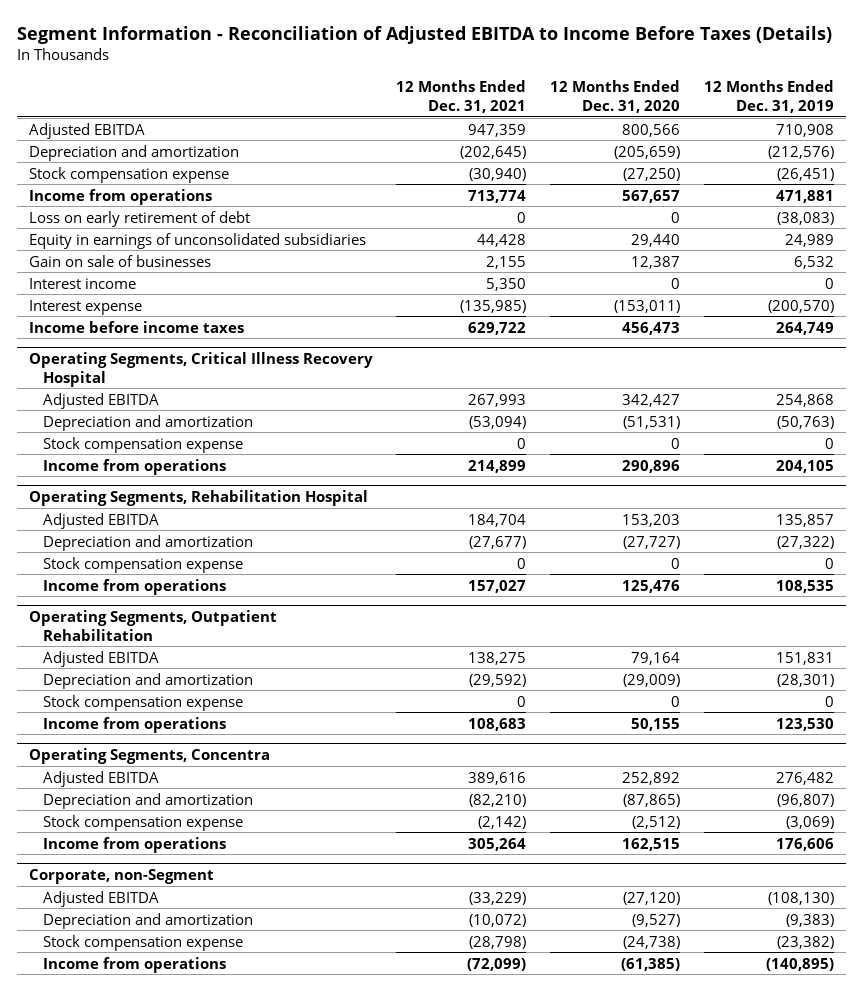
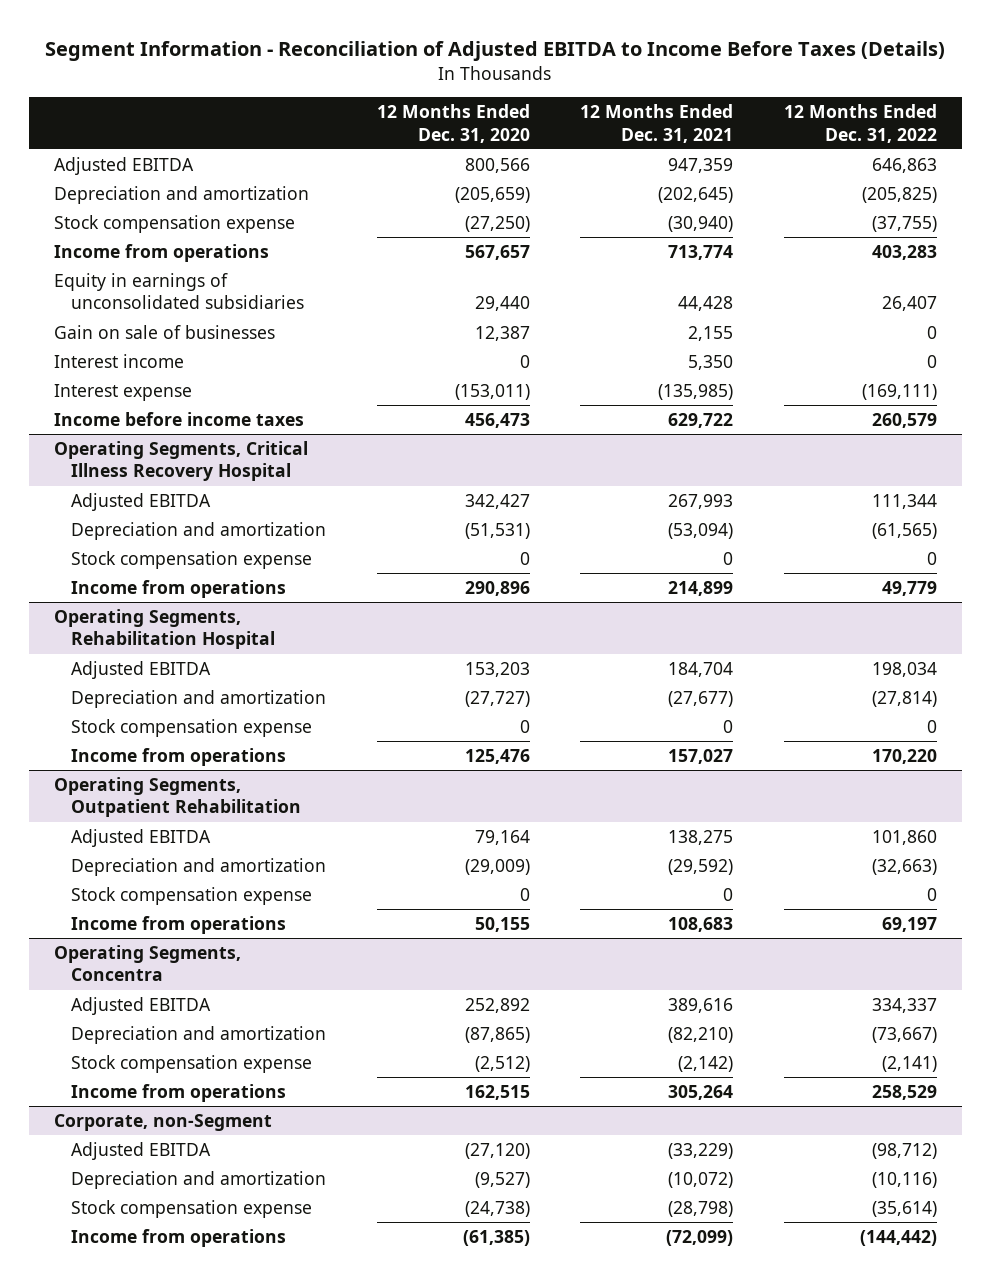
- | 12 Months Ended Dec. 31, 2021 | 12 Months Ended Dec. 31, 2020 | 12 Months Ended Dec. 31, 2019
+ | 12 Months Ended Dec. 31, 2020 | 12 Months Ended Dec. 31, 2021 | 12 Months Ended Dec. 31, 2022
- Loss on early retirement of debt | 0 | 0 | (38,083)

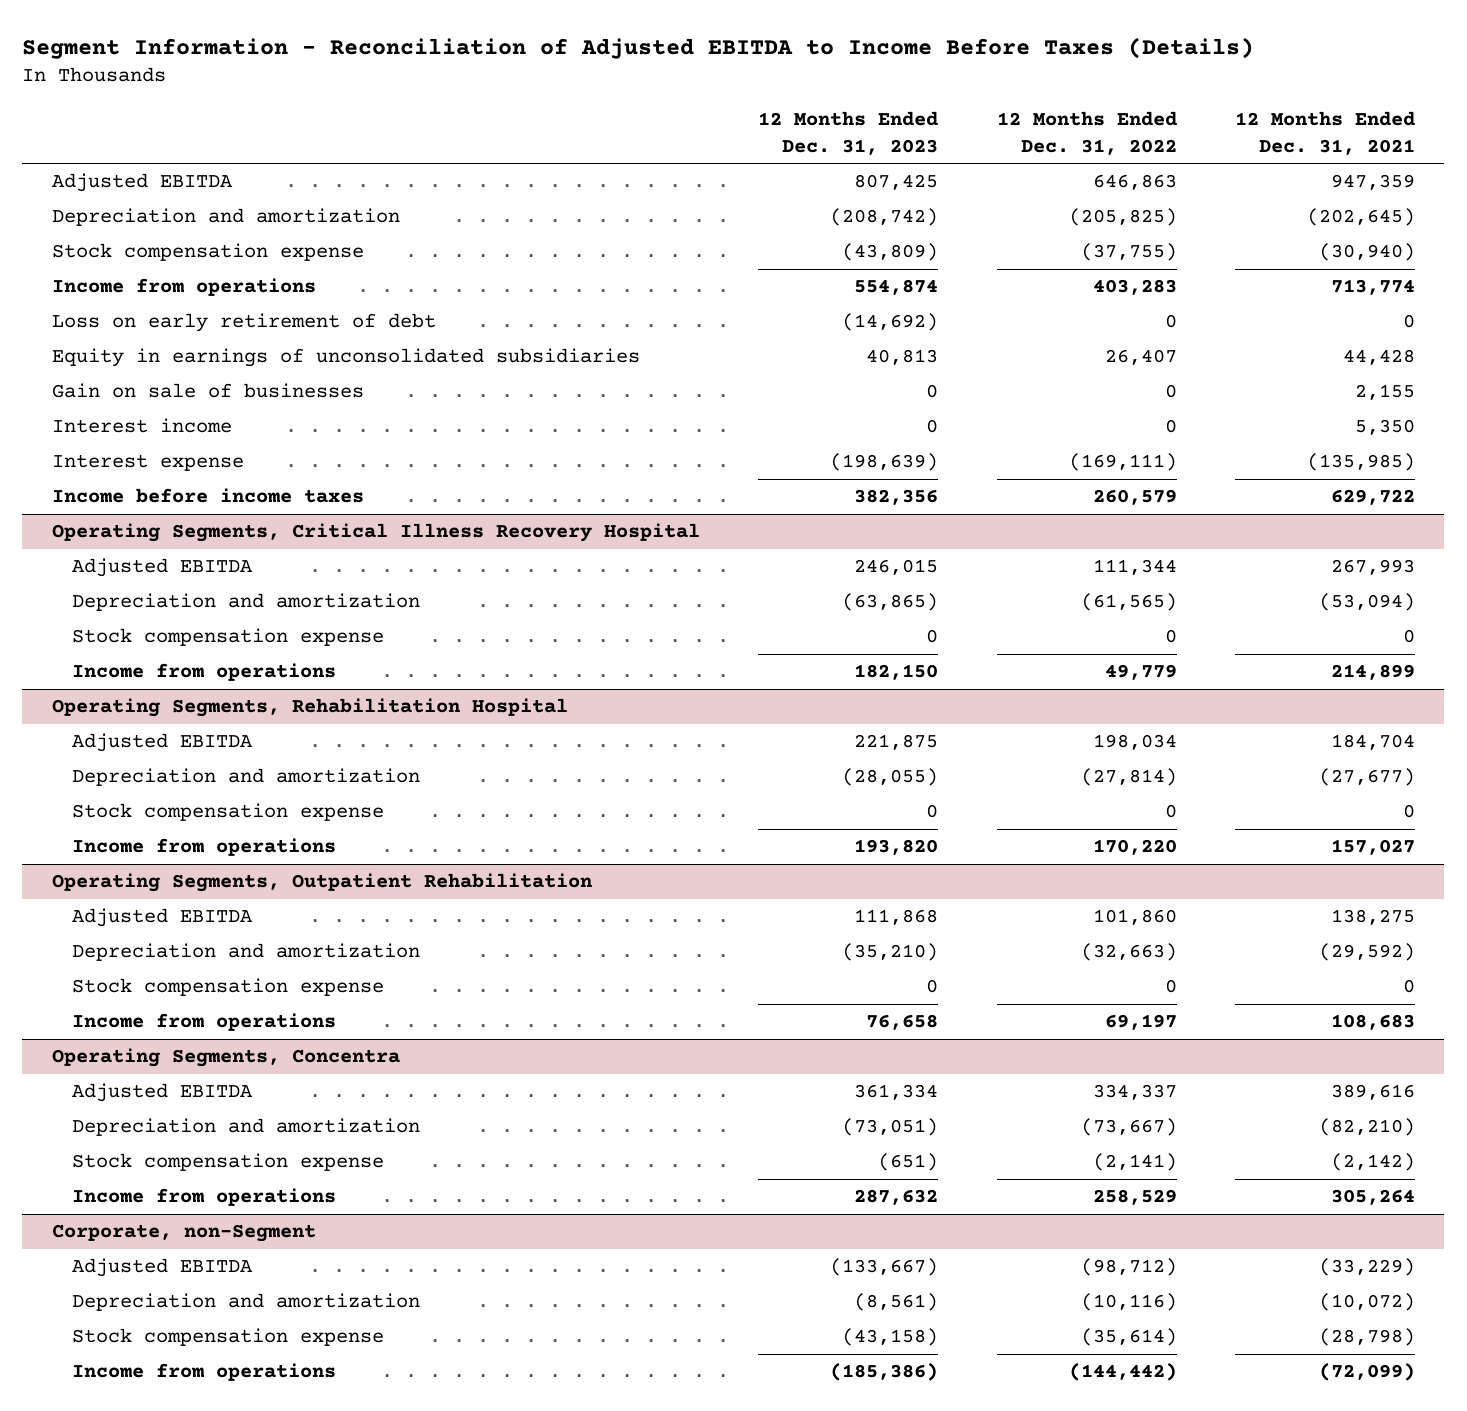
- | 12 Months Ended Dec. 31, 2020 | 12 Months Ended Dec. 31, 2021 | 12 Months Ended Dec. 31, 2022
+ | 12 Months Ended Dec. 31, 2023 | 12 Months Ended Dec. 31, 2022 | 12 Months Ended Dec. 31, 2021
+ Loss on early retirement of debt | (14,692) | 0 | 0

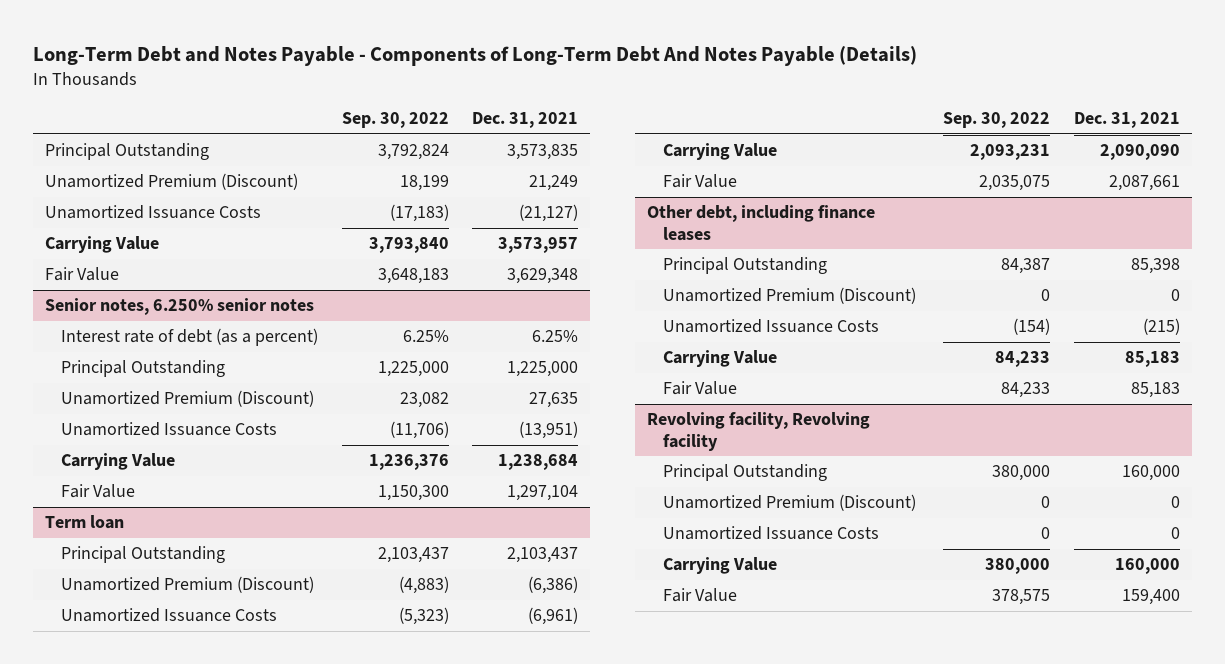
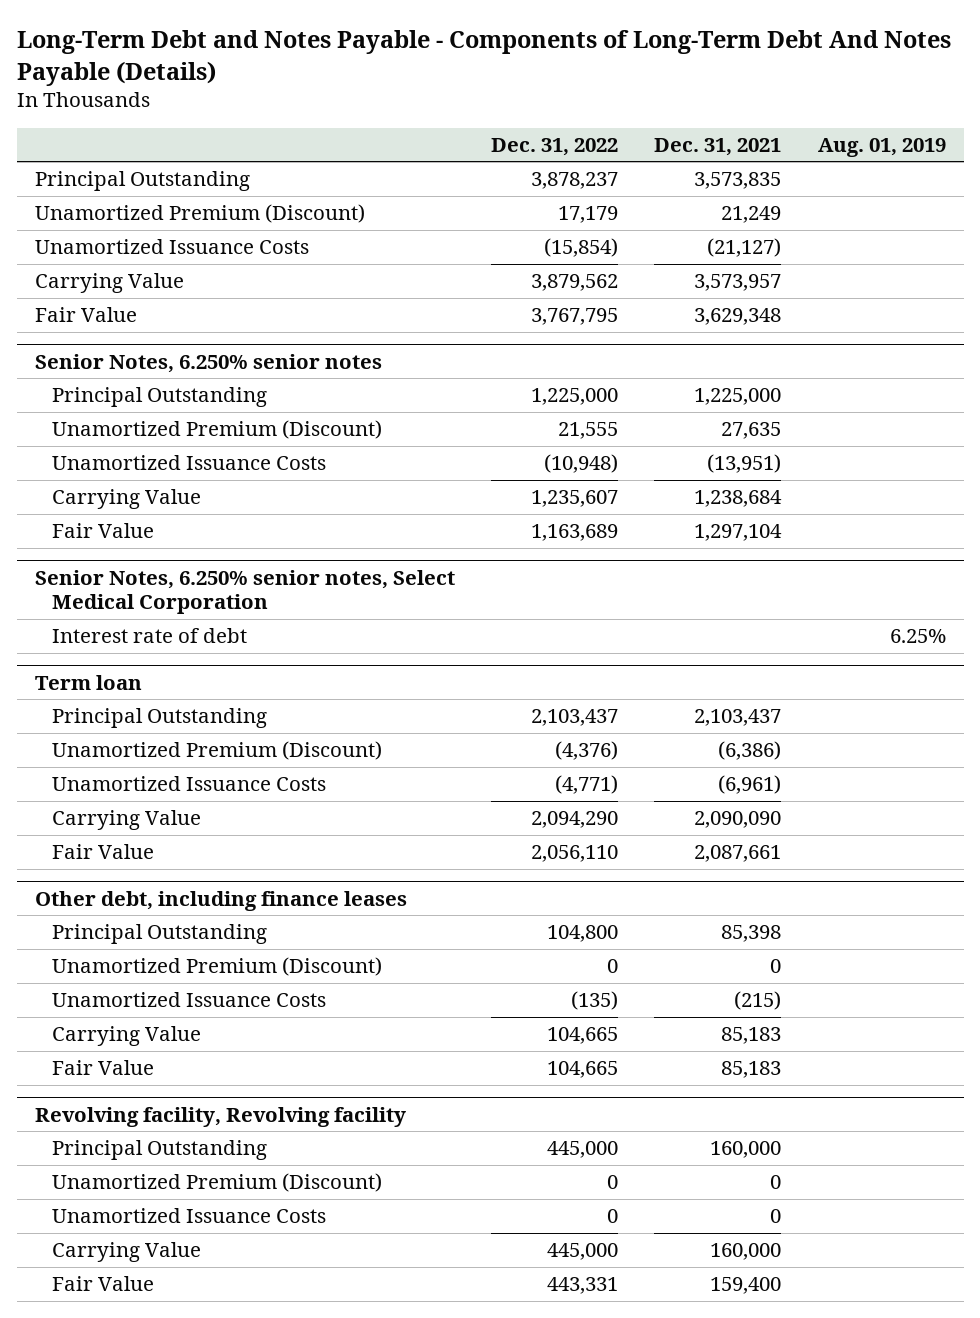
- | Sep. 30, 2022 | Dec. 31, 2021
+ | Dec. 31, 2022 | Dec. 31, 2021 | Aug. 01, 2019
- Senior notes, 6.250% senior notes
- Interest rate of debt (as a percent) | 6.25% | 6.25%
+ Senior Notes, 6.250% senior notes
+ Senior Notes, 6.250% senior notes, Select Medical Corporation
+ Interest rate of debt | | | 6.25%

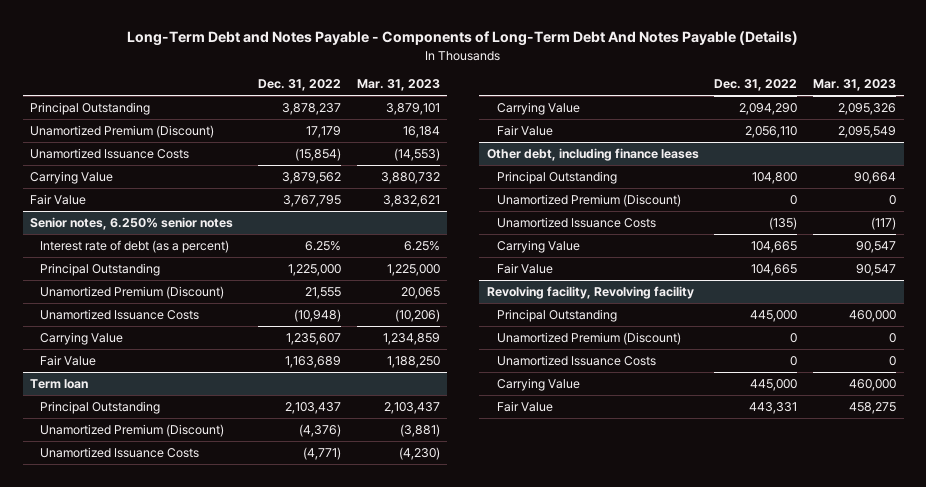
- | Dec. 31, 2022 | Dec. 31, 2021 | Aug. 01, 2019
+ | Dec. 31, 2022 | Mar. 31, 2023
- Senior Notes, 6.250% senior notes
+ Senior notes, 6.250% senior notes
+ Interest rate of debt (as a percent) | 6.25% | 6.25%
- Senior Notes, 6.250% senior notes, Select Medical Corporation
- Interest rate of debt | | | 6.25%

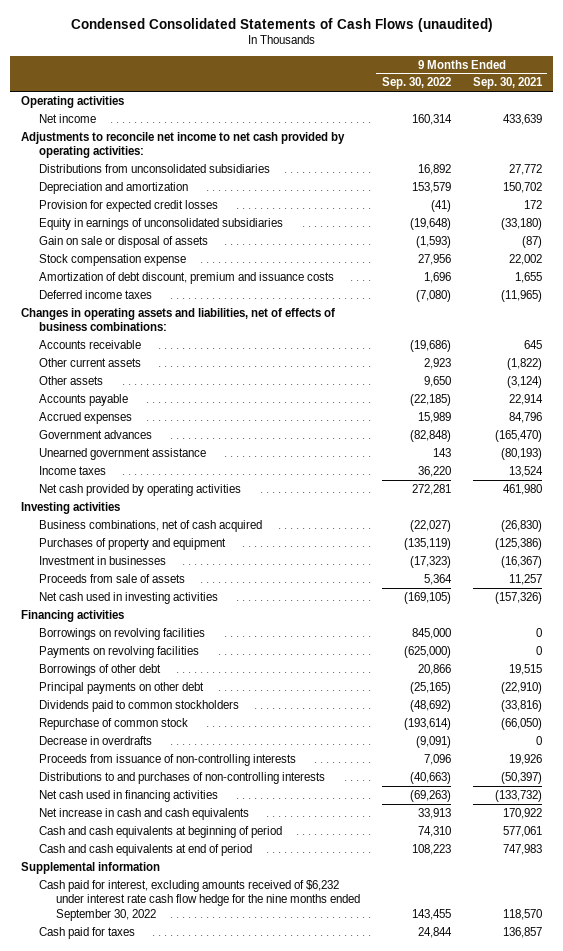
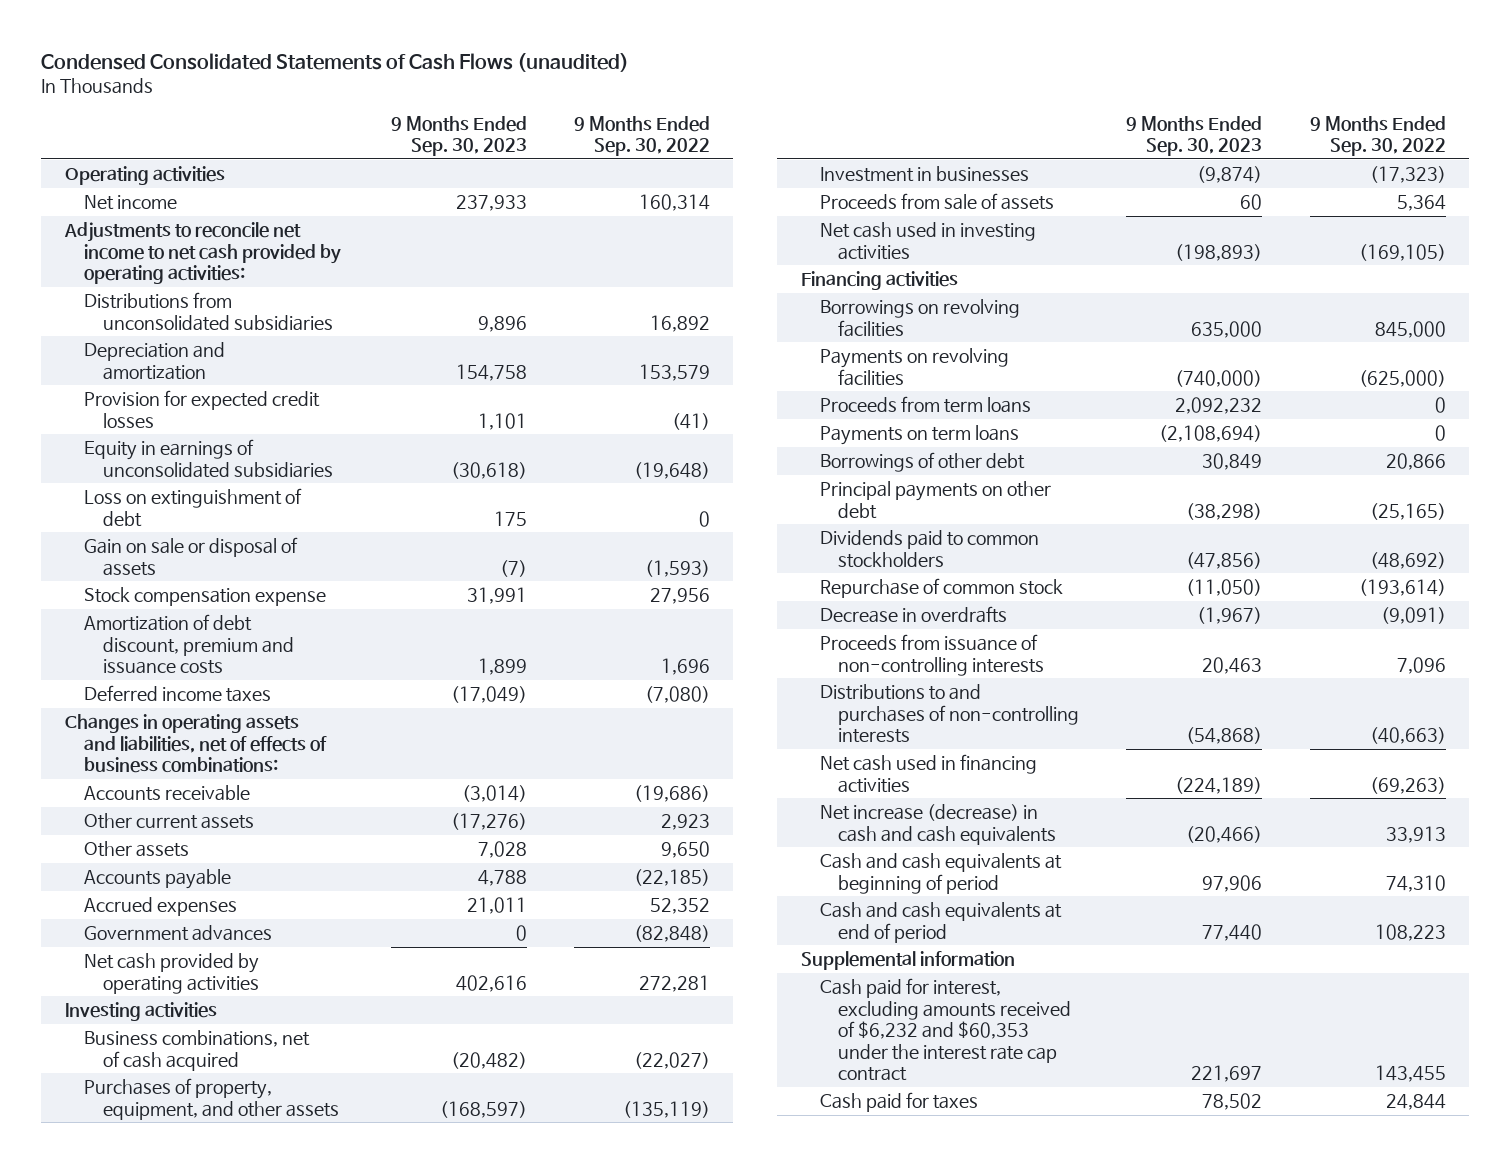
- | 9 Months Ended Sep. 30, 2022 | 9 Months Ended Sep. 30, 2021
+ | 9 Months Ended Sep. 30, 2023 | 9 Months Ended Sep. 30, 2022
+ Loss on extinguishment of debt | 175 | 0
- Accrued expenses | 15,989 | 84,796
+ Accrued expenses | 21,011 | 52,352
- Unearned government assistance | 143 | (80,193)
- Income taxes | 36,220 | 13,524
- Purchases of property and equipment | (135,119) | (125,386)
+ Purchases of property, equipment, and other assets | (168,597) | (135,119)
+ Proceeds from term loans | 2,092,232 | 0
+ Payments on term loans | (2,108,694) | 0
- Net increase in cash and cash equivalents | 33,913 | 170,922
+ Net increase (decrease) in cash and cash equivalents | (20,466) | 33,913
- Cash paid for interest, excluding amounts received of $6,232 under interest rate cash flow hedge for the nine months ended September 30, 2022 | 143,455 | 118,570
+ Cash paid for interest, excluding amounts received of $6,232 and $60,353 under the interest rate cap contract | 221,697 | 143,455

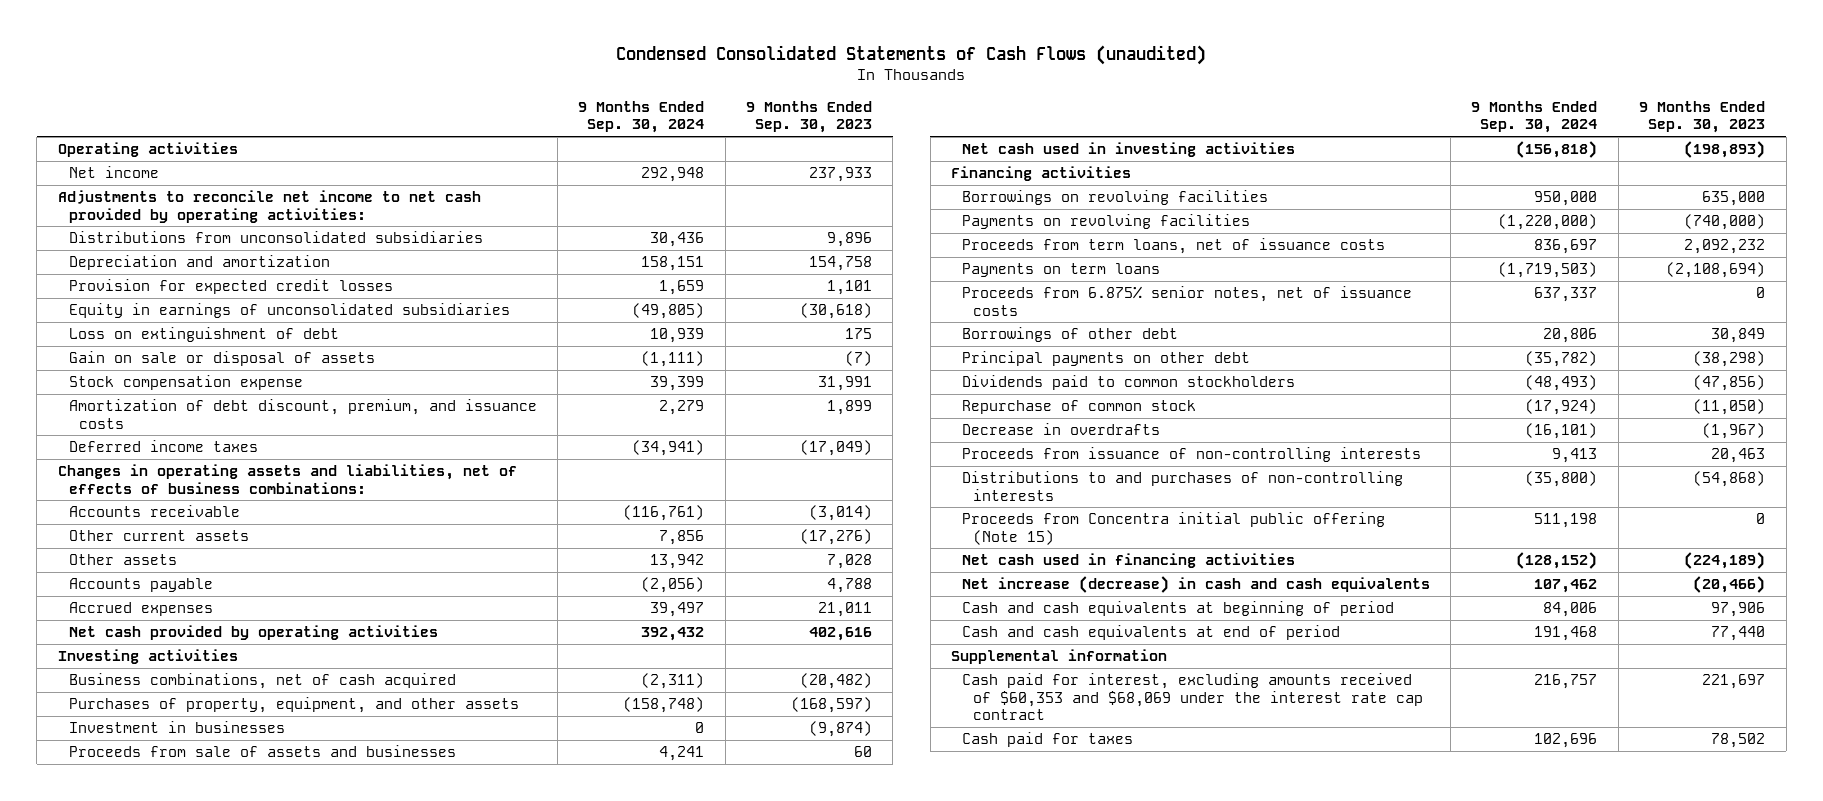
- | 9 Months Ended Sep. 30, 2023 | 9 Months Ended Sep. 30, 2022
+ | 9 Months Ended Sep. 30, 2024 | 9 Months Ended Sep. 30, 2023
- Amortization of debt discount, premium and issuance costs | 1,899 | 1,696
+ Amortization of debt discount, premium, and issuance costs | 2,279 | 1,899
- Government advances | 0 | (82,848)
- Proceeds from sale of assets | 60 | 5,364
+ Proceeds from sale of assets and businesses | 4,241 | 60
- Proceeds from term loans | 2,092,232 | 0
+ Proceeds from term loans, net of issuance costs | 836,697 | 2,092,232
+ Proceeds from 6.875% senior notes, net of issuance costs | 637,337 | 0
+ Proceeds from Concentra initial public offering (Note 15) | 511,198 | 0
- Cash paid for interest, excluding amounts received of $6,232 and $60,353 under the interest rate cap contract | 221,697 | 143,455
+ Cash paid for interest, excluding amounts received of $60,353 and $68,069 under the interest rate cap contract | 216,757 | 221,697

